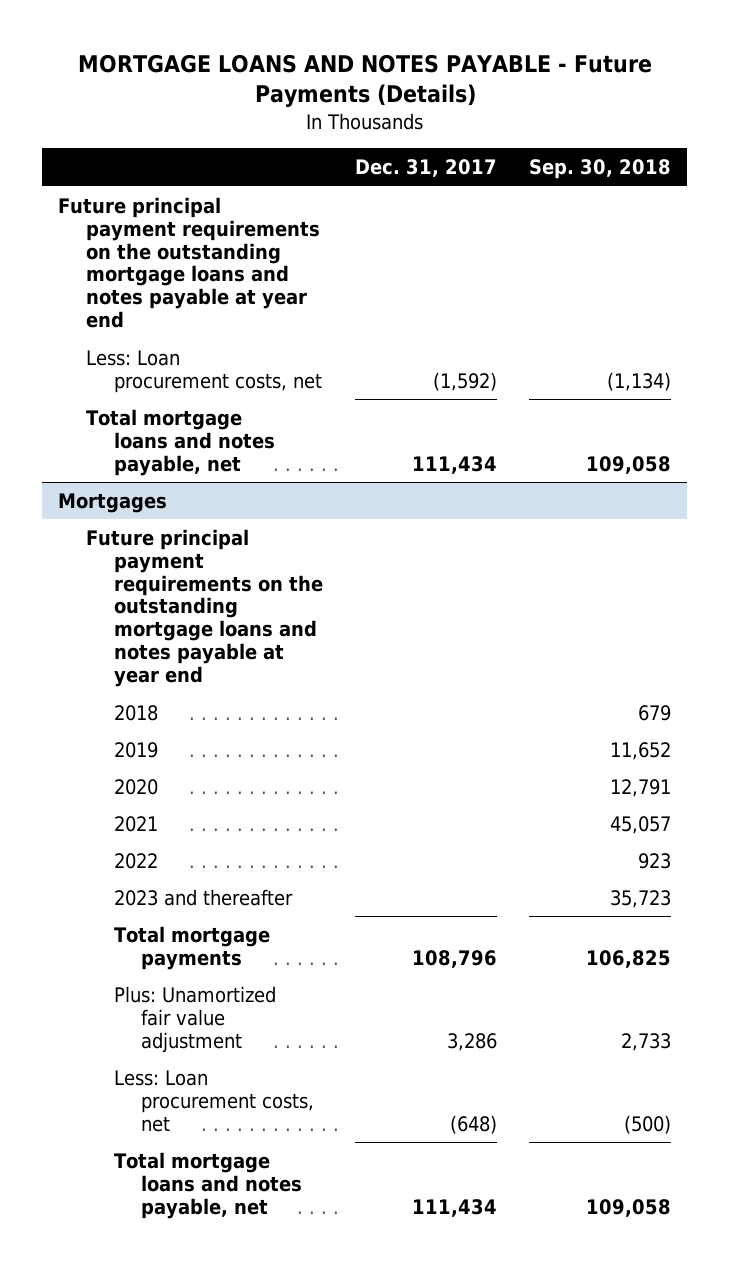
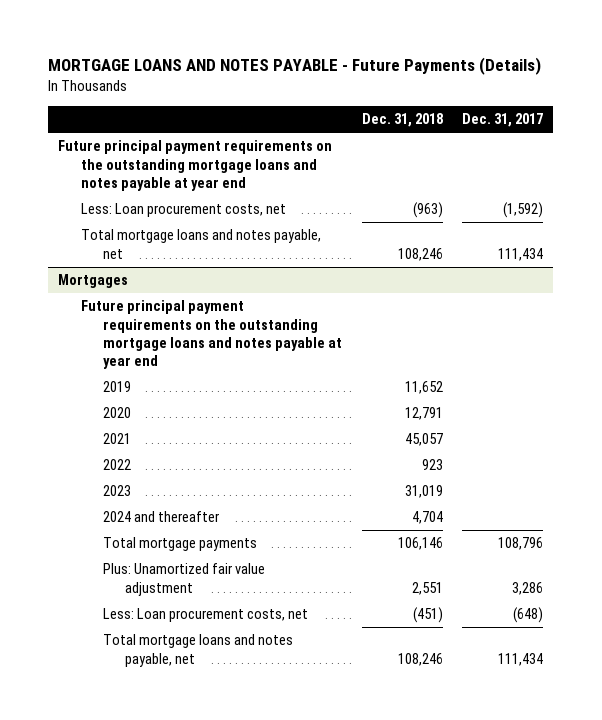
- | Dec. 31, 2017 | Sep. 30, 2018
+ | Dec. 31, 2018 | Dec. 31, 2017
@ Mortgages
- 2018 | | 679
- 2023 and thereafter | | 35,723
+ 2023 | 31,019 |
+ 2024 and thereafter | 4,704 |

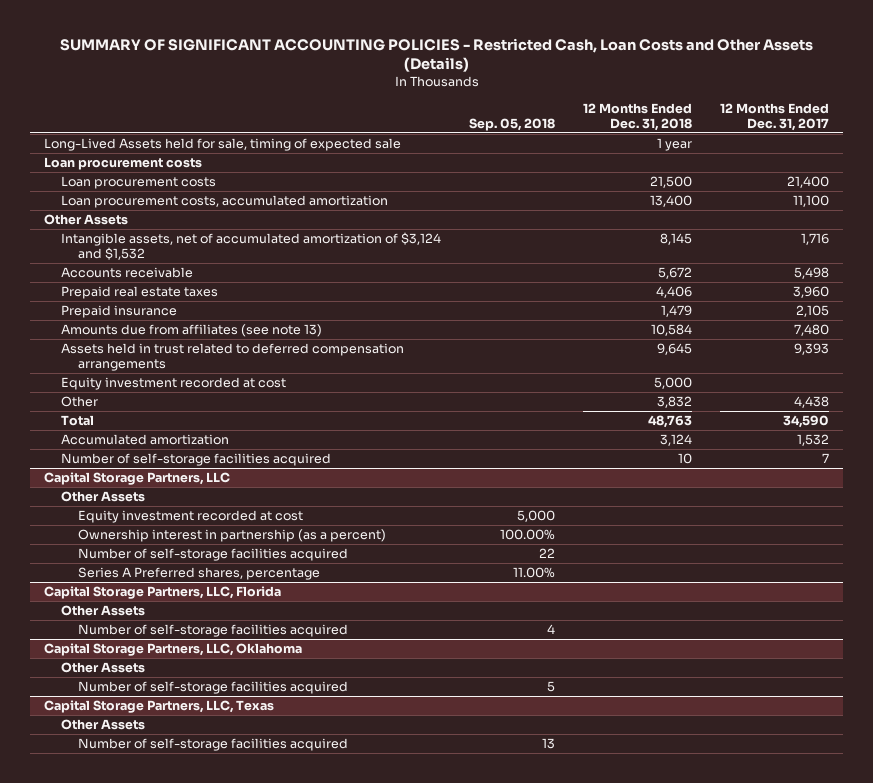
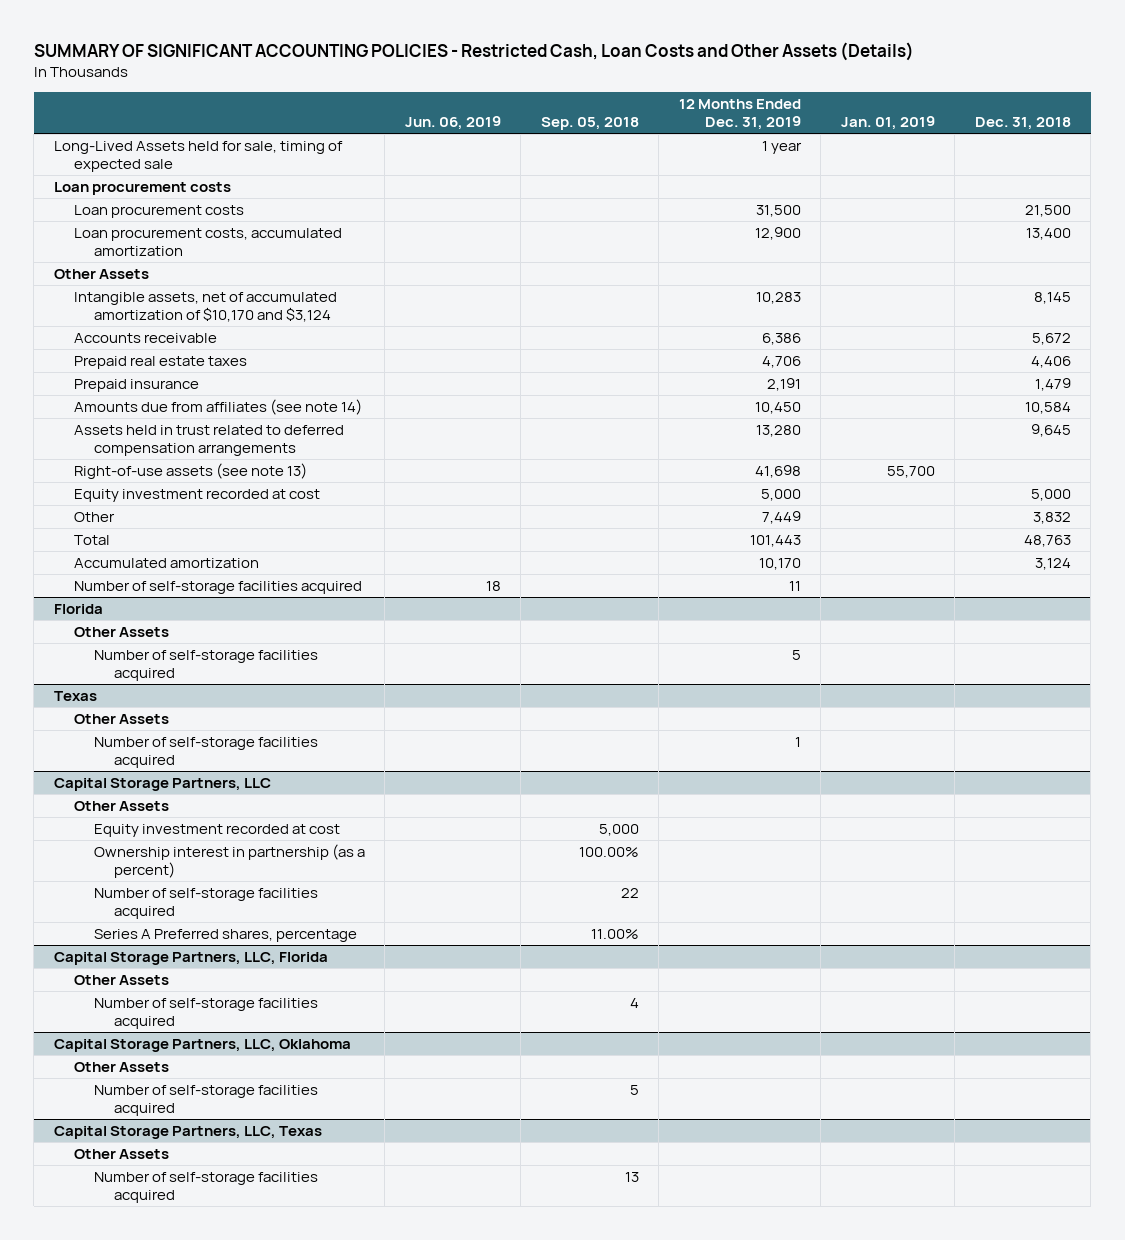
- | Sep. 05, 2018 | 12 Months Ended Dec. 31, 2018 | 12 Months Ended Dec. 31, 2017
+ | Jun. 06, 2019 | Sep. 05, 2018 | 12 Months Ended Dec. 31, 2019 | Jan. 01, 2019 | Dec. 31, 2018
- Intangible assets, net of accumulated amortization of $3,124 and $1,532 | | 8,145 | 1,716
+ Intangible assets, net of accumulated amortization of $10,170 and $3,124 | | | 10,283 | | 8,145
- Amounts due from affiliates (see note 13) | | 10,584 | 7,480
+ Amounts due from affiliates (see note 14) | | | 10,450 | | 10,584
+ Right-of-use assets (see note 13) | | | 41,698 | 55,700 |
+ Florida
+ Other Assets
+ Number of self-storage facilities acquired | | | 5 | |
+ Texas
+ Other Assets
+ Number of self-storage facilities acquired | | | 1 | |

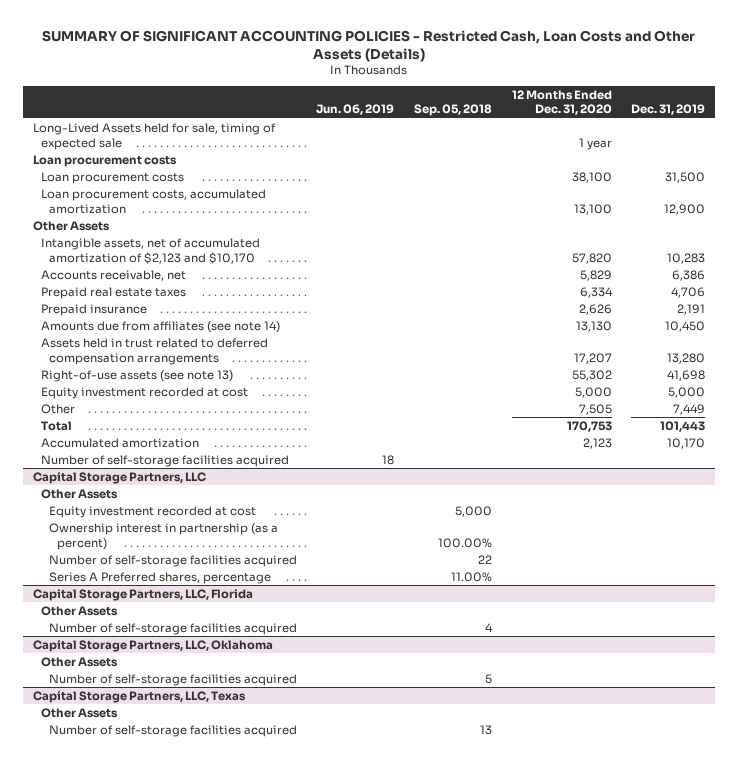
- | Jun. 06, 2019 | Sep. 05, 2018 | 12 Months Ended Dec. 31, 2019 | Jan. 01, 2019 | Dec. 31, 2018
+ | Jun. 06, 2019 | Sep. 05, 2018 | 12 Months Ended Dec. 31, 2020 | Dec. 31, 2019
- Intangible assets, net of accumulated amortization of $10,170 and $3,124 | | | 10,283 | | 8,145
- Accounts receivable | | | 6,386 | | 5,672
+ Intangible assets, net of accumulated amortization of $2,123 and $10,170 | | | 57,820 | 10,283
+ Accounts receivable, net | | | 5,829 | 6,386
- Florida
- Other Assets
- Number of self-storage facilities acquired | | | 5 | |
- Texas
- Other Assets
- Number of self-storage facilities acquired | | | 1 | |

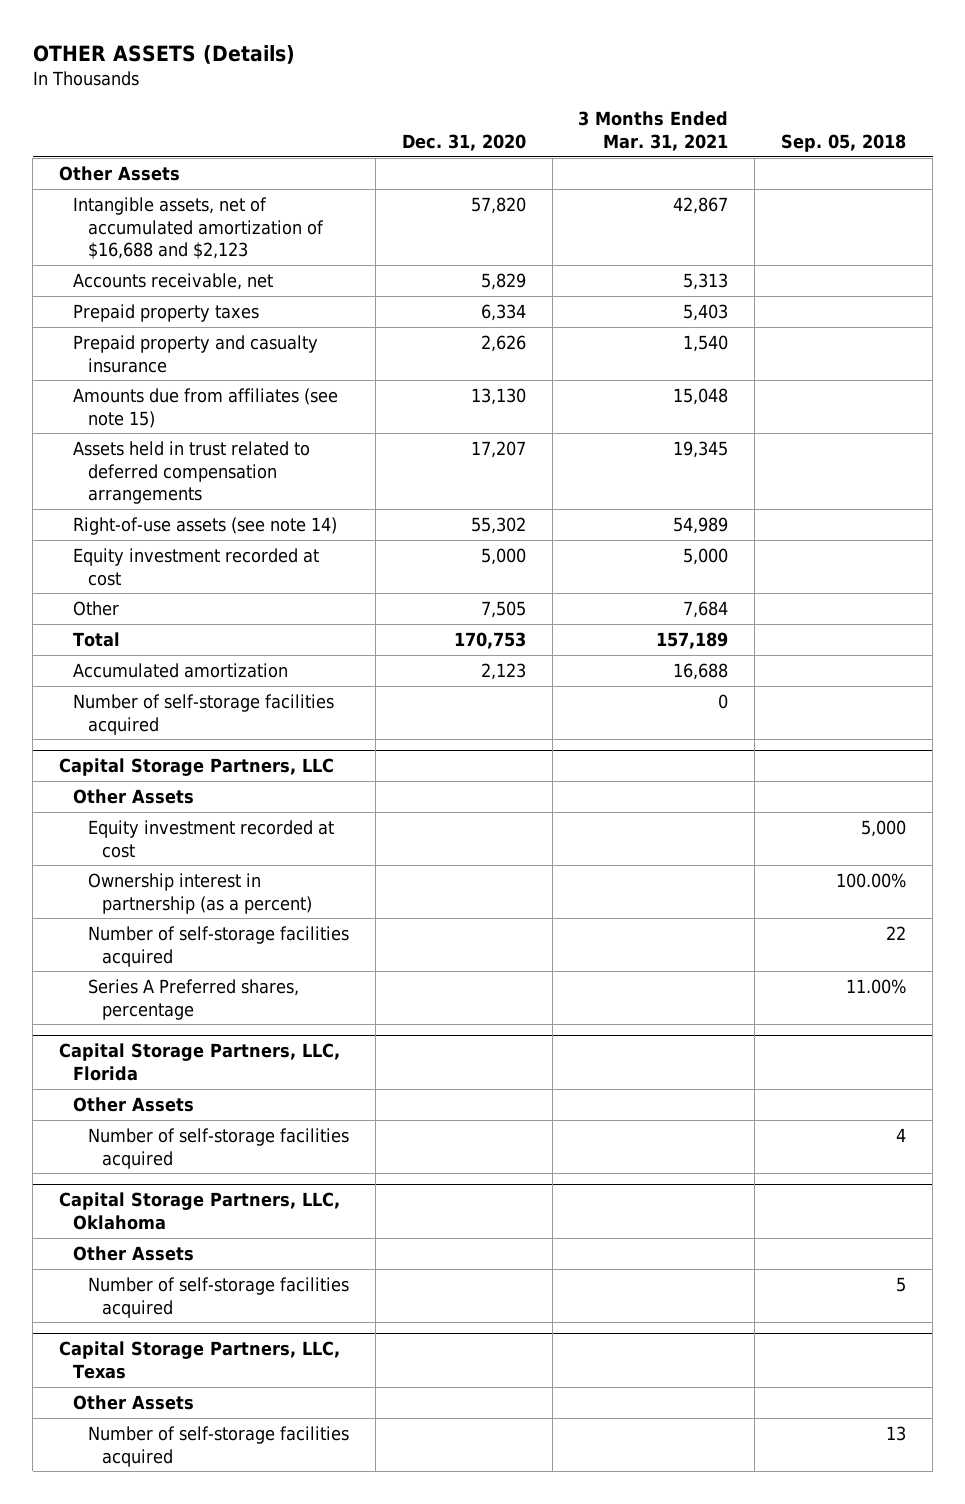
- SUMMARY OF SIGNIFICANT ACCOUNTING POLICIES - Restricted Cash, Loan Costs and Other Assets (Details)
+ OTHER ASSETS (Details)
- | Jun. 06, 2019 | Sep. 05, 2018 | 12 Months Ended Dec. 31, 2020 | Dec. 31, 2019
+ | Dec. 31, 2020 | 3 Months Ended Mar. 31, 2021 | Sep. 05, 2018
- Long-Lived Assets held for sale, timing of expected sale | | | 1 year |
- Loan procurement costs
- Loan procurement costs | | | 38,100 | 31,500
- Loan procurement costs, accumulated amortization | | | 13,100 | 12,900
- Intangible assets, net of accumulated amortization of $2,123 and $10,170 | | | 57,820 | 10,283
+ Intangible assets, net of accumulated amortization of $16,688 and $2,123 | 57,820 | 42,867 |
- Prepaid real estate taxes | | | 6,334 | 4,706
- Prepaid insurance | | | 2,626 | 2,191
- Amounts due from affiliates (see note 14) | | | 13,130 | 10,450
+ Prepaid property taxes | 6,334 | 5,403 |
+ Prepaid property and casualty insurance | 2,626 | 1,540 |
+ Amounts due from affiliates (see note 15) | 13,130 | 15,048 |
- Right-of-use assets (see note 13) | | | 55,302 | 41,698
+ Right-of-use assets (see note 14) | 55,302 | 54,989 |

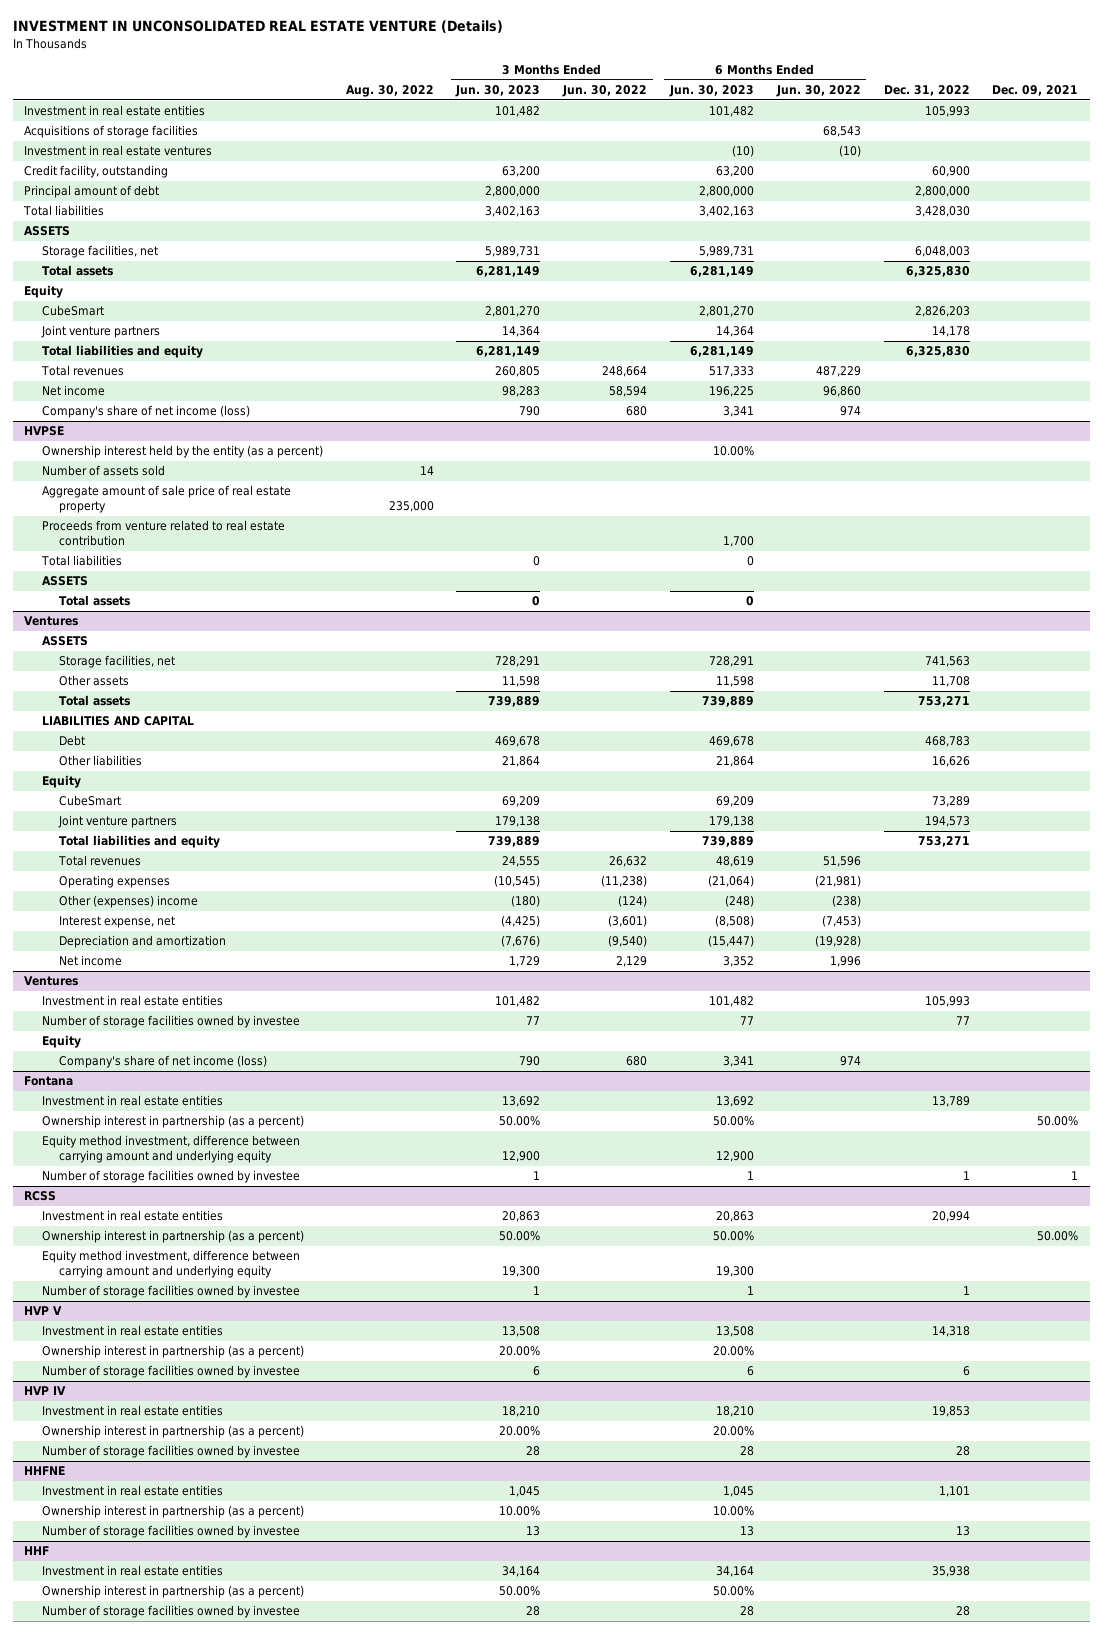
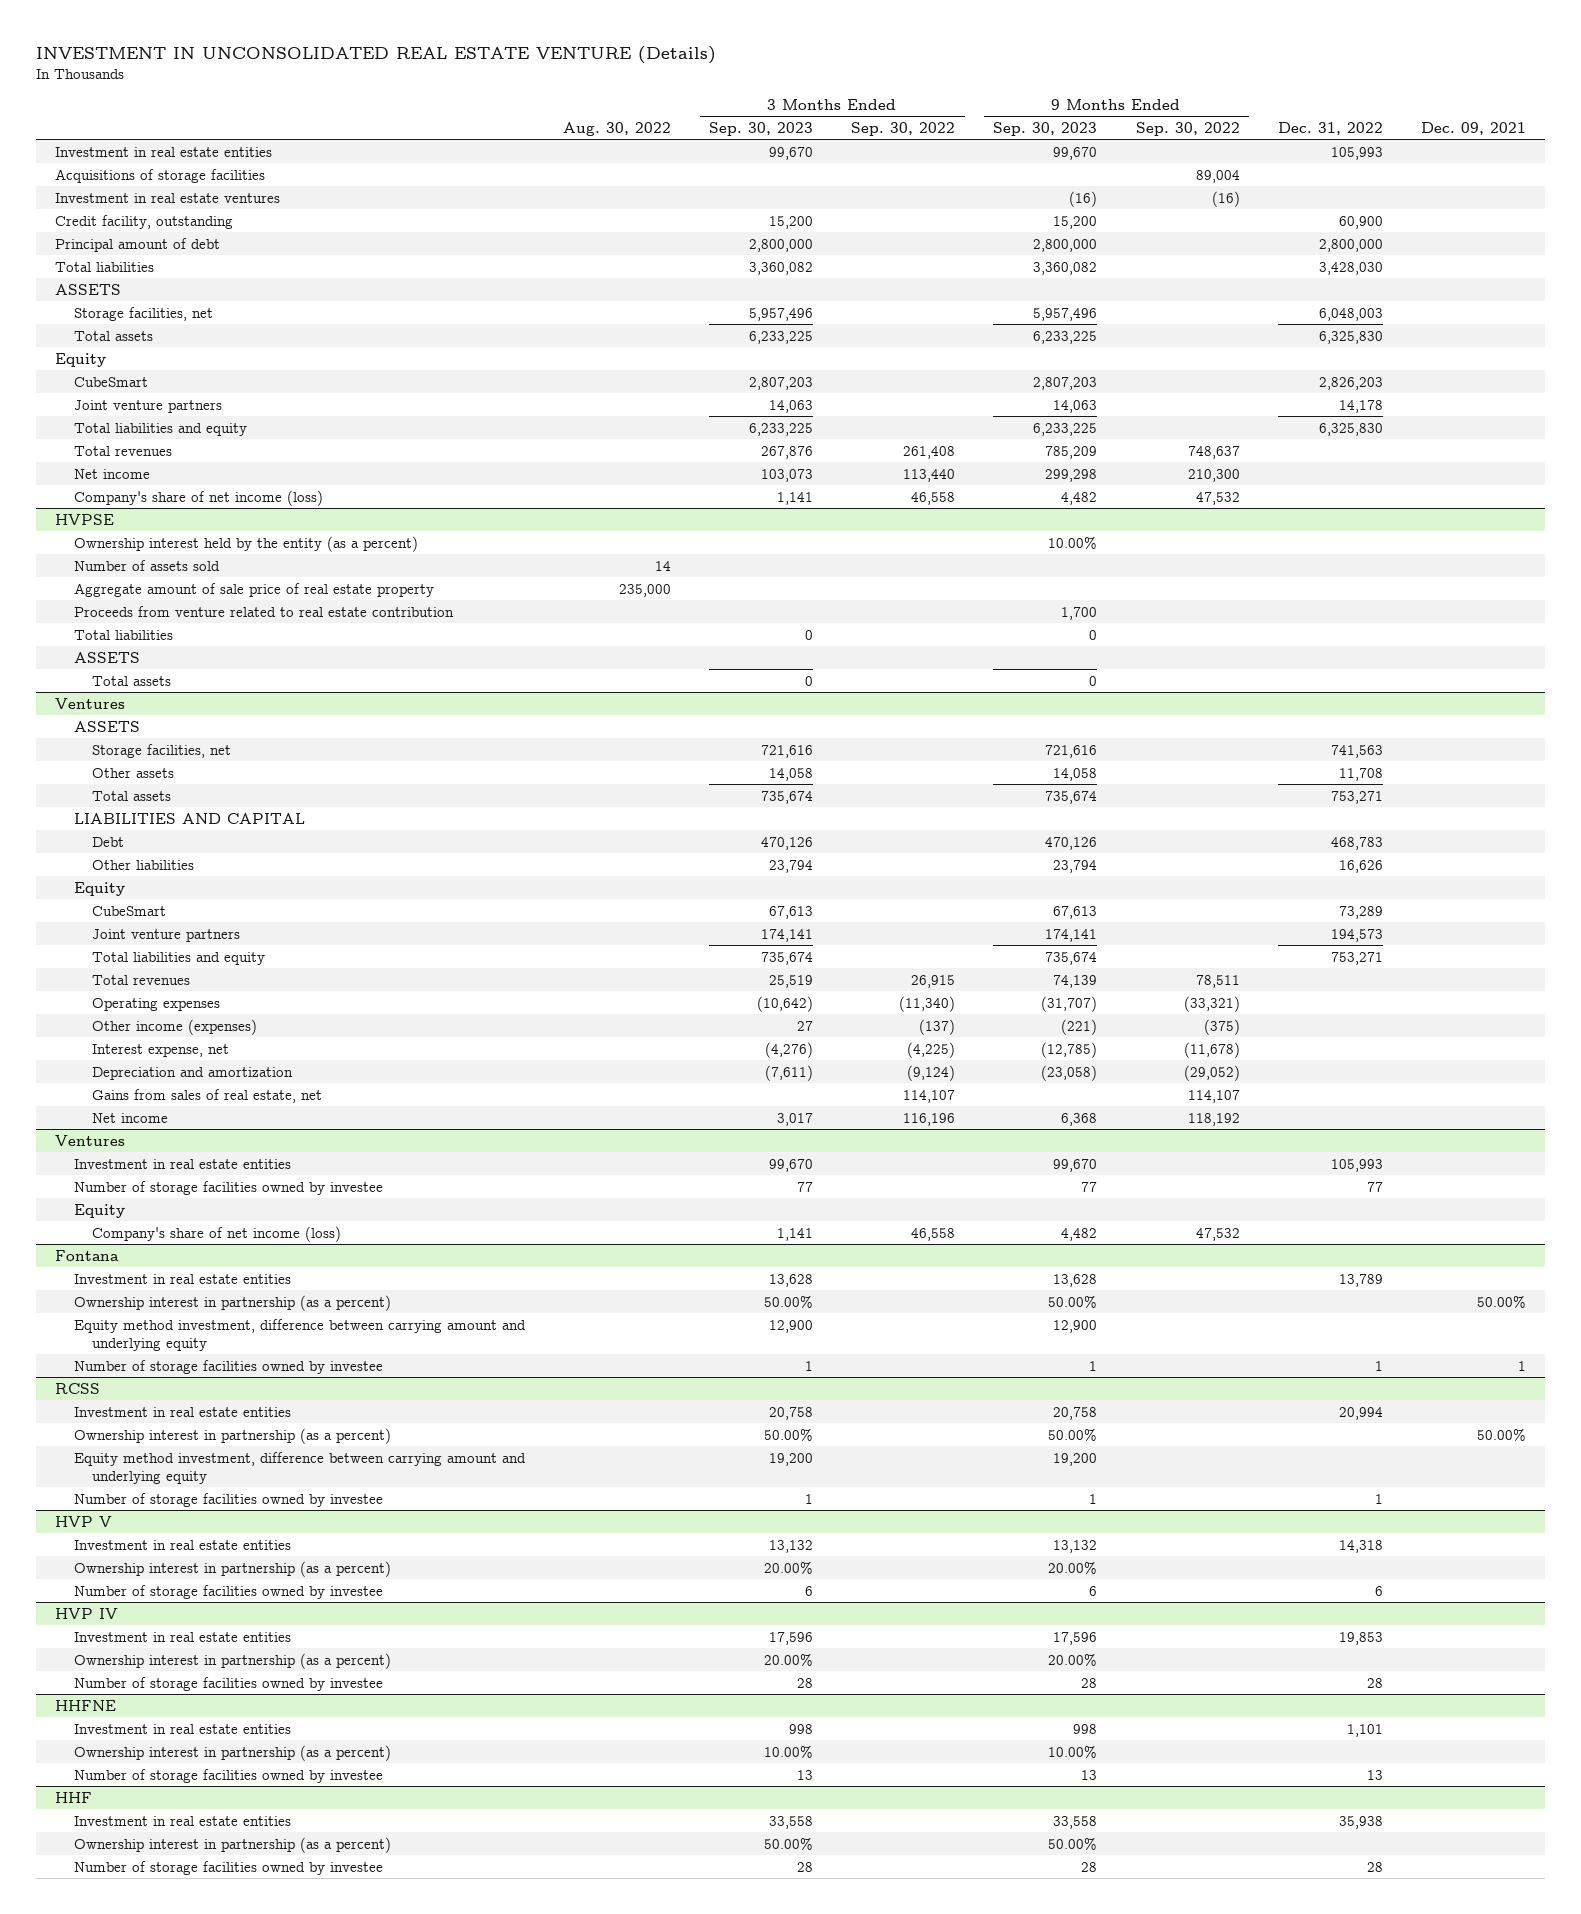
- | Aug. 30, 2022 | 3 Months Ended Jun. 30, 2023 | 3 Months Ended Jun. 30, 2022 | 6 Months Ended Jun. 30, 2023 | 6 Months Ended Jun. 30, 2022 | Dec. 31, 2022 | Dec. 09, 2021
+ | Aug. 30, 2022 | 3 Months Ended Sep. 30, 2023 | 3 Months Ended Sep. 30, 2022 | 9 Months Ended Sep. 30, 2023 | 9 Months Ended Sep. 30, 2022 | Dec. 31, 2022 | Dec. 09, 2021
@ Ventures
- Other (expenses) income | | (180) | (124) | (248) | (238) | |
+ Other income (expenses) | | 27 | (137) | (221) | (375) | |
+ Gains from sales of real estate, net | | | 114,107 | | 114,107 | |

